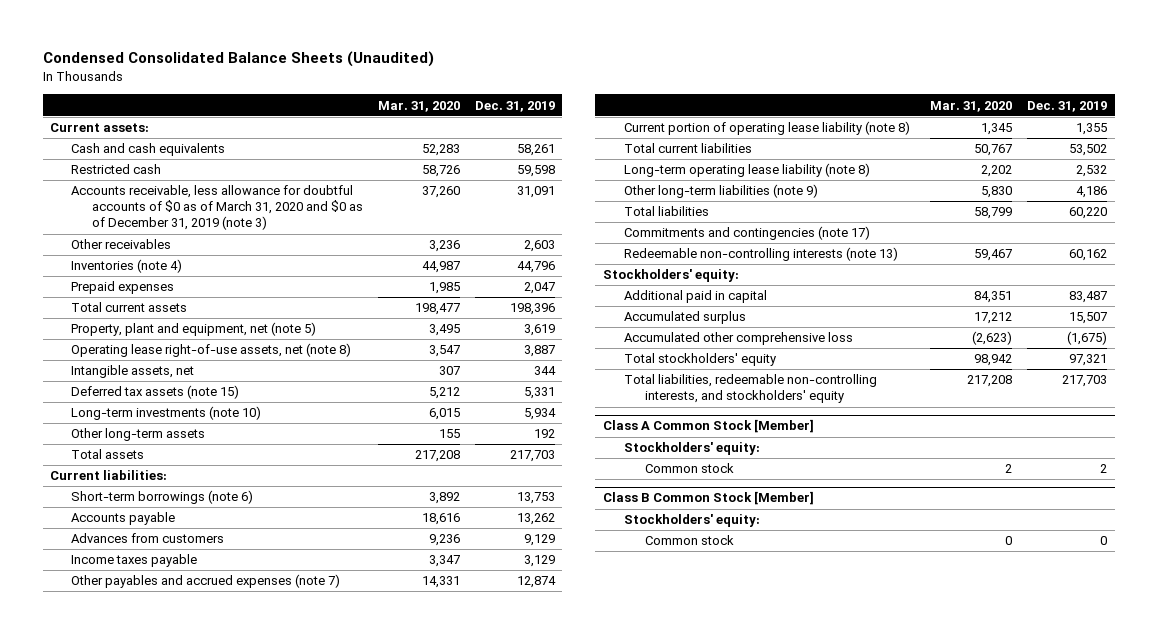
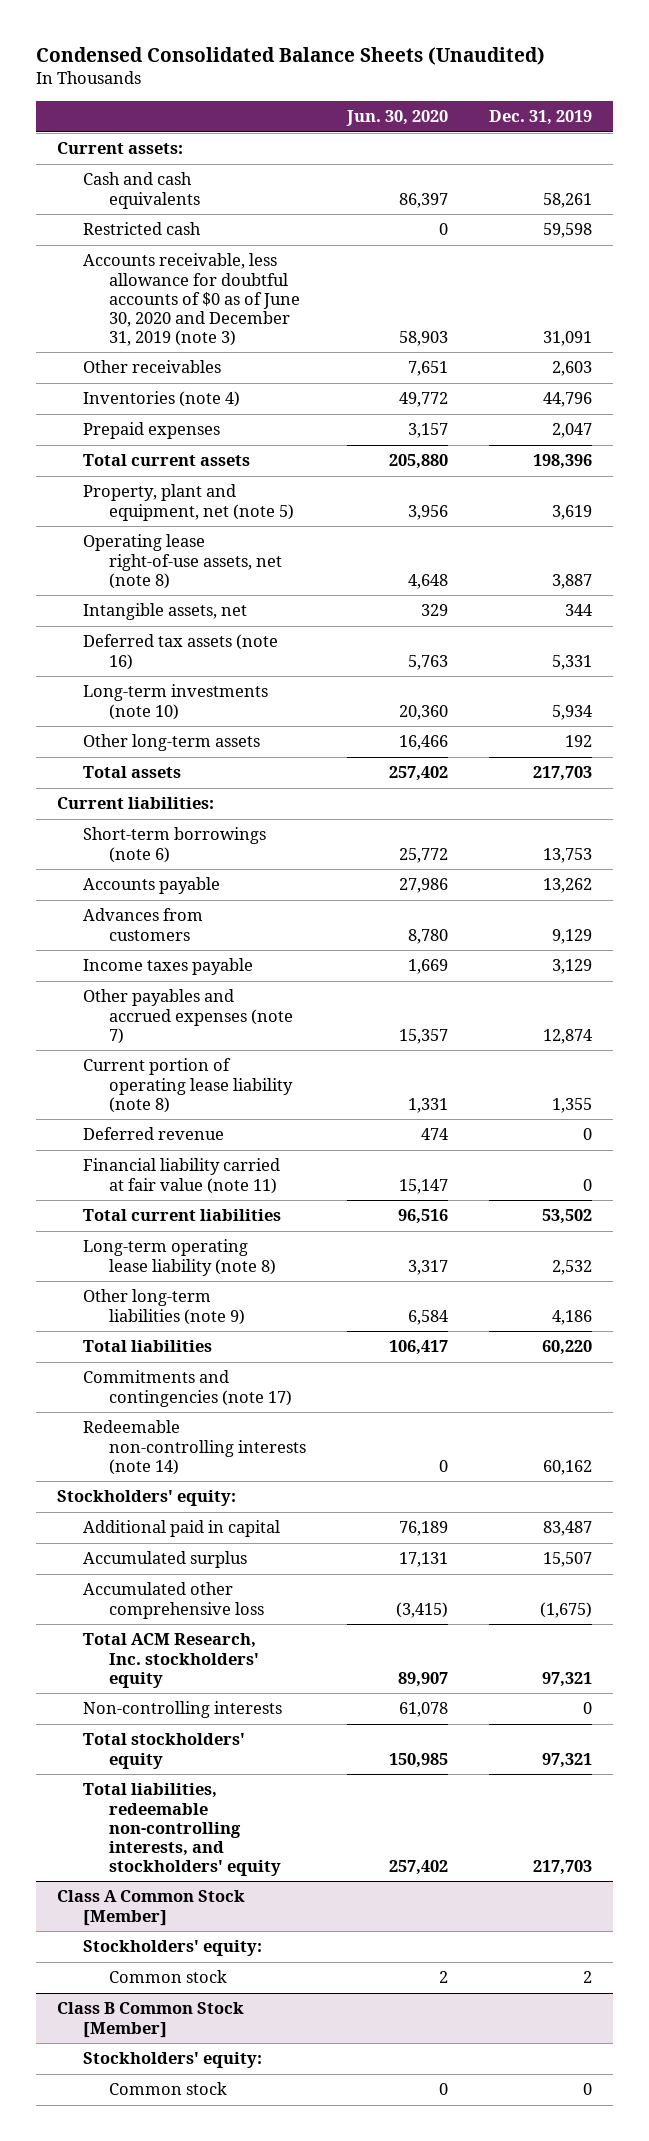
- | Mar. 31, 2020 | Dec. 31, 2019
+ | Jun. 30, 2020 | Dec. 31, 2019
- Accounts receivable, less allowance for doubtful accounts of $0 as of March 31, 2020 and $0 as of December 31, 2019 (note 3) | 37,260 | 31,091
+ Accounts receivable, less allowance for doubtful accounts of $0 as of June 30, 2020 and December 31, 2019 (note 3) | 58,903 | 31,091
- Deferred tax assets (note 15) | 5,212 | 5,331
+ Deferred tax assets (note 16) | 5,763 | 5,331
+ Deferred revenue | 474 | 0
+ Financial liability carried at fair value (note 11) | 15,147 | 0
- Redeemable non-controlling interests (note 13) | 59,467 | 60,162
+ Redeemable non-controlling interests (note 14) | 0 | 60,162
+ Total ACM Research, Inc. stockholders' equity | 89,907 | 97,321
+ Non-controlling interests | 61,078 | 0

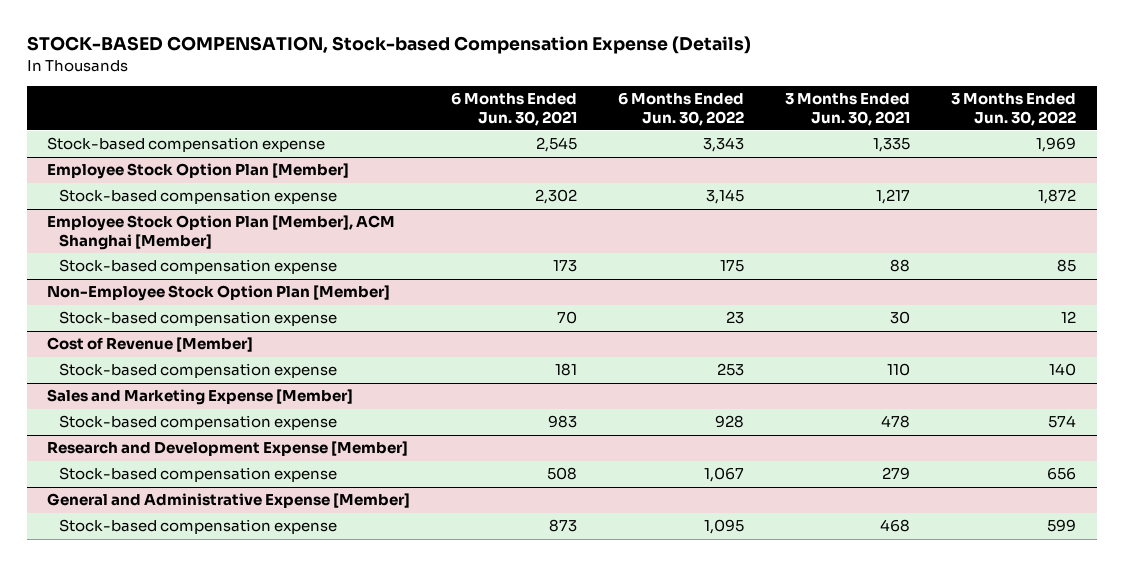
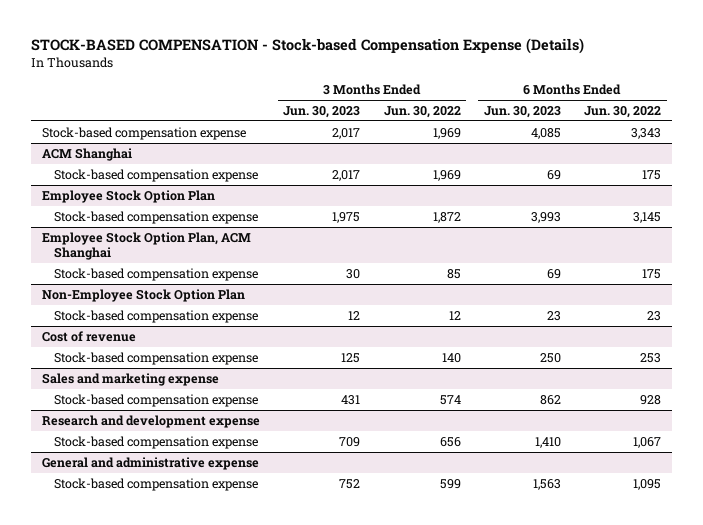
- STOCK-BASED COMPENSATION, Stock-based Compensation Expense (Details)
+ STOCK-BASED COMPENSATION - Stock-based Compensation Expense (Details)
- | 6 Months Ended Jun. 30, 2021 | 6 Months Ended Jun. 30, 2022 | 3 Months Ended Jun. 30, 2021 | 3 Months Ended Jun. 30, 2022
+ | 3 Months Ended Jun. 30, 2023 | 3 Months Ended Jun. 30, 2022 | 6 Months Ended Jun. 30, 2023 | 6 Months Ended Jun. 30, 2022
- Employee Stock Option Plan [Member]
+ ACM Shanghai
+ Stock-based compensation expense | 2,017 | 1,969 | 69 | 175
+ Employee Stock Option Plan
- Employee Stock Option Plan [Member], ACM Shanghai [Member]
+ Employee Stock Option Plan, ACM Shanghai
- Non-Employee Stock Option Plan [Member]
+ Non-Employee Stock Option Plan
- Cost of Revenue [Member]
+ Cost of revenue
- Sales and Marketing Expense [Member]
+ Sales and marketing expense
- Research and Development Expense [Member]
+ Research and development expense
- General and Administrative Expense [Member]
+ General and administrative expense

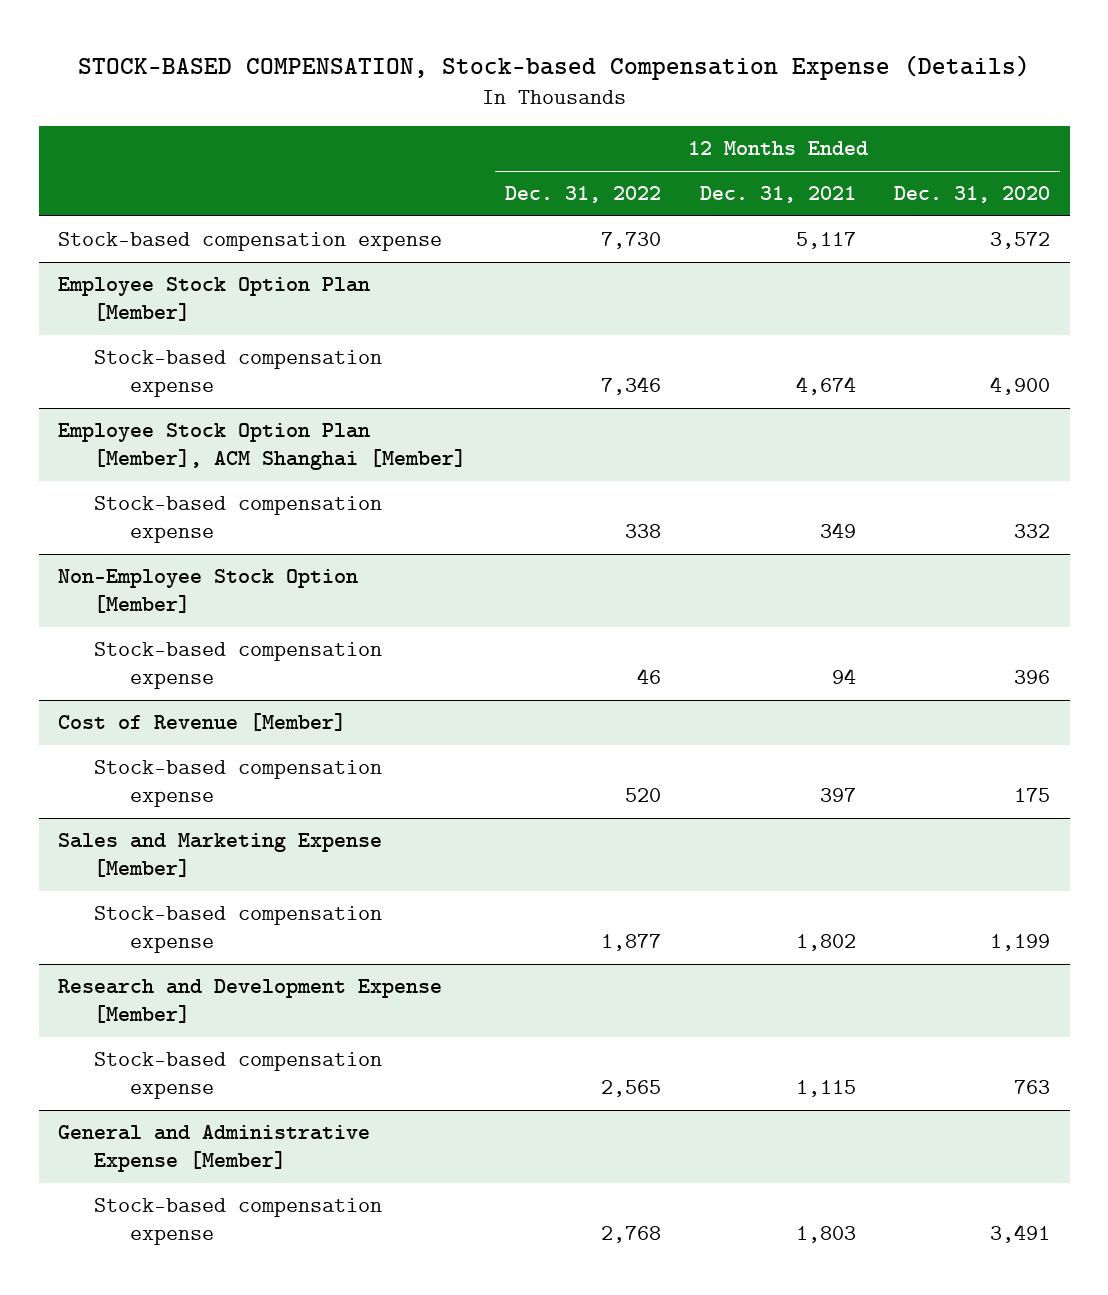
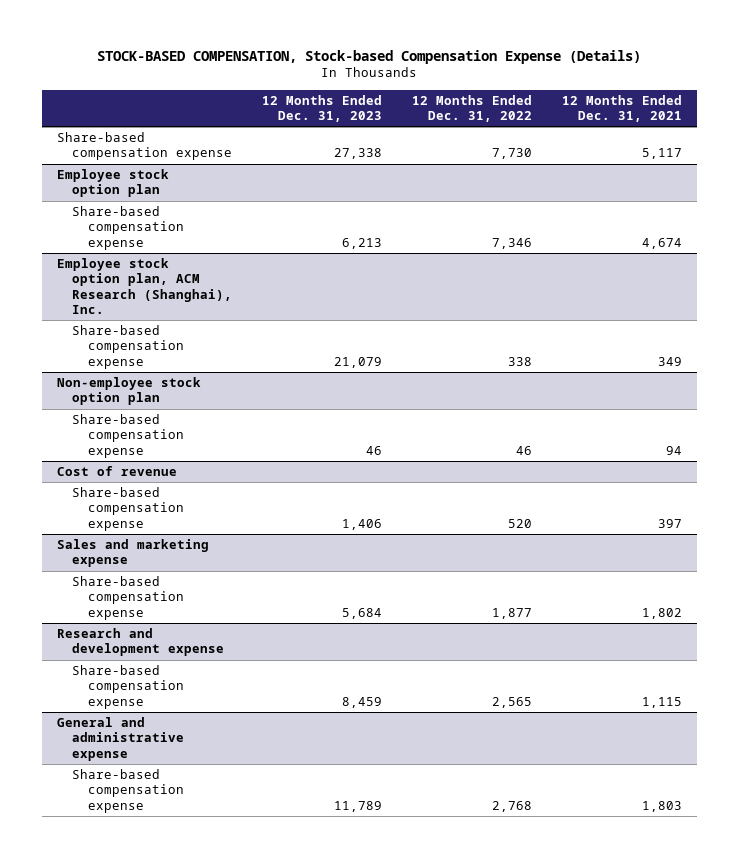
- | 12 Months Ended Dec. 31, 2022 | 12 Months Ended Dec. 31, 2021 | 12 Months Ended Dec. 31, 2020
+ | 12 Months Ended Dec. 31, 2023 | 12 Months Ended Dec. 31, 2022 | 12 Months Ended Dec. 31, 2021
- Stock-based compensation expense | 7,730 | 5,117 | 3,572
- Employee Stock Option Plan [Member]
- Stock-based compensation expense | 7,346 | 4,674 | 4,900
- Employee Stock Option Plan [Member], ACM Shanghai [Member]
- Stock-based compensation expense | 338 | 349 | 332
- Non-Employee Stock Option [Member]
- Stock-based compensation expense | 46 | 94 | 396
- Cost of Revenue [Member]
- Stock-based compensation expense | 520 | 397 | 175
- Sales and Marketing Expense [Member]
- Stock-based compensation expense | 1,877 | 1,802 | 1,199
- Research and Development Expense [Member]
- Stock-based compensation expense | 2,565 | 1,115 | 763
- General and Administrative Expense [Member]
- Stock-based compensation expense | 2,768 | 1,803 | 3,491
+ Share-based compensation expense | 27,338 | 7,730 | 5,117
+ Employee stock option plan
+ Share-based compensation expense | 6,213 | 7,346 | 4,674
+ Employee stock option plan, ACM Research (Shanghai), Inc.
+ Share-based compensation expense | 21,079 | 338 | 349
+ Non-employee stock option plan
+ Share-based compensation expense | 46 | 46 | 94
+ Cost of revenue
+ Share-based compensation expense | 1,406 | 520 | 397
+ Sales and marketing expense
+ Share-based compensation expense | 5,684 | 1,877 | 1,802
+ Research and development expense
+ Share-based compensation expense | 8,459 | 2,565 | 1,115
+ General and administrative expense
+ Share-based compensation expense | 11,789 | 2,768 | 1,803

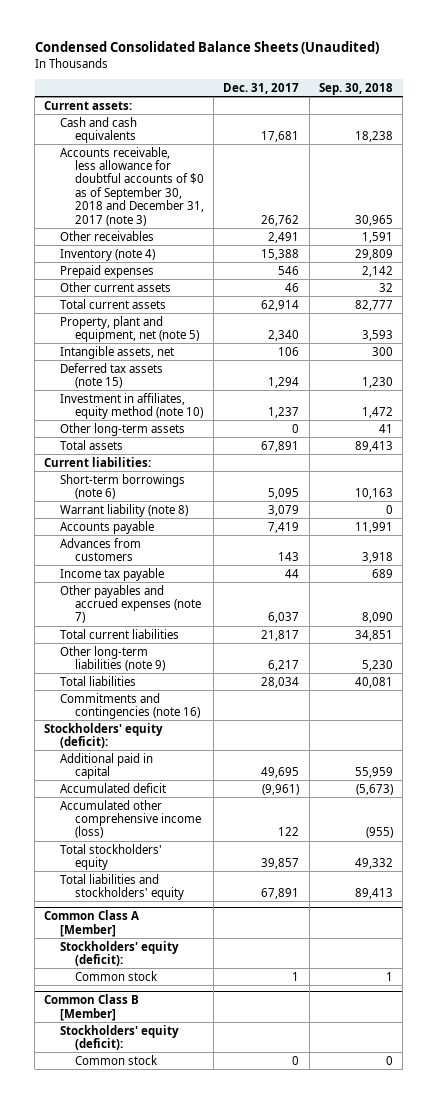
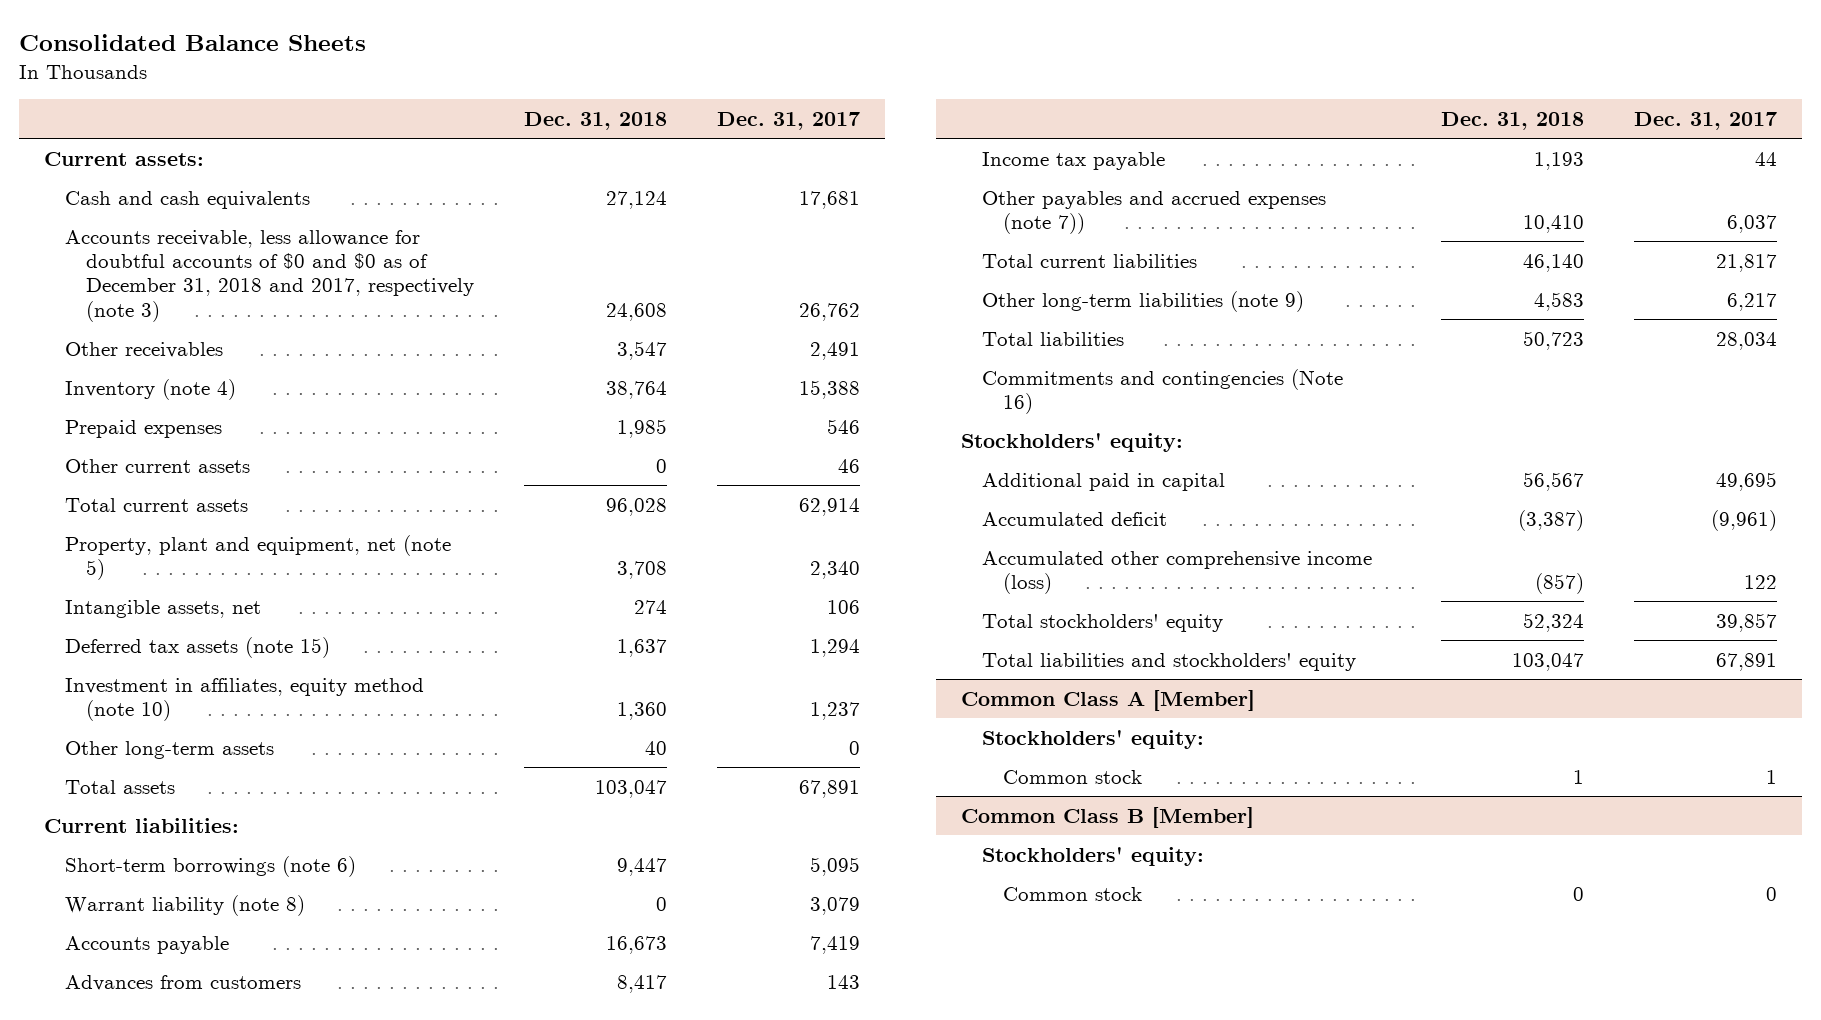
- Condensed Consolidated Balance Sheets (Unaudited)
+ Consolidated Balance Sheets
- | Dec. 31, 2017 | Sep. 30, 2018
+ | Dec. 31, 2018 | Dec. 31, 2017
- Accounts receivable, less allowance for doubtful accounts of $0 as of September 30, 2018 and December 31, 2017 (note 3) | 26,762 | 30,965
+ Accounts receivable, less allowance for doubtful accounts of $0 and $0 as of December 31, 2018 and 2017, respectively (note 3) | 24,608 | 26,762
- Other payables and accrued expenses (note 7) | 6,037 | 8,090
+ Other payables and accrued expenses (note 7)) | 10,410 | 6,037
- Commitments and contingencies (note 16)
- Stockholders' equity (deficit):
+ Commitments and contingencies (Note 16)
+ Stockholders' equity:
@ Common Class A [Member]
- Stockholders' equity (deficit):
+ Stockholders' equity:
@ Common Class B [Member]
- Stockholders' equity (deficit):
+ Stockholders' equity:

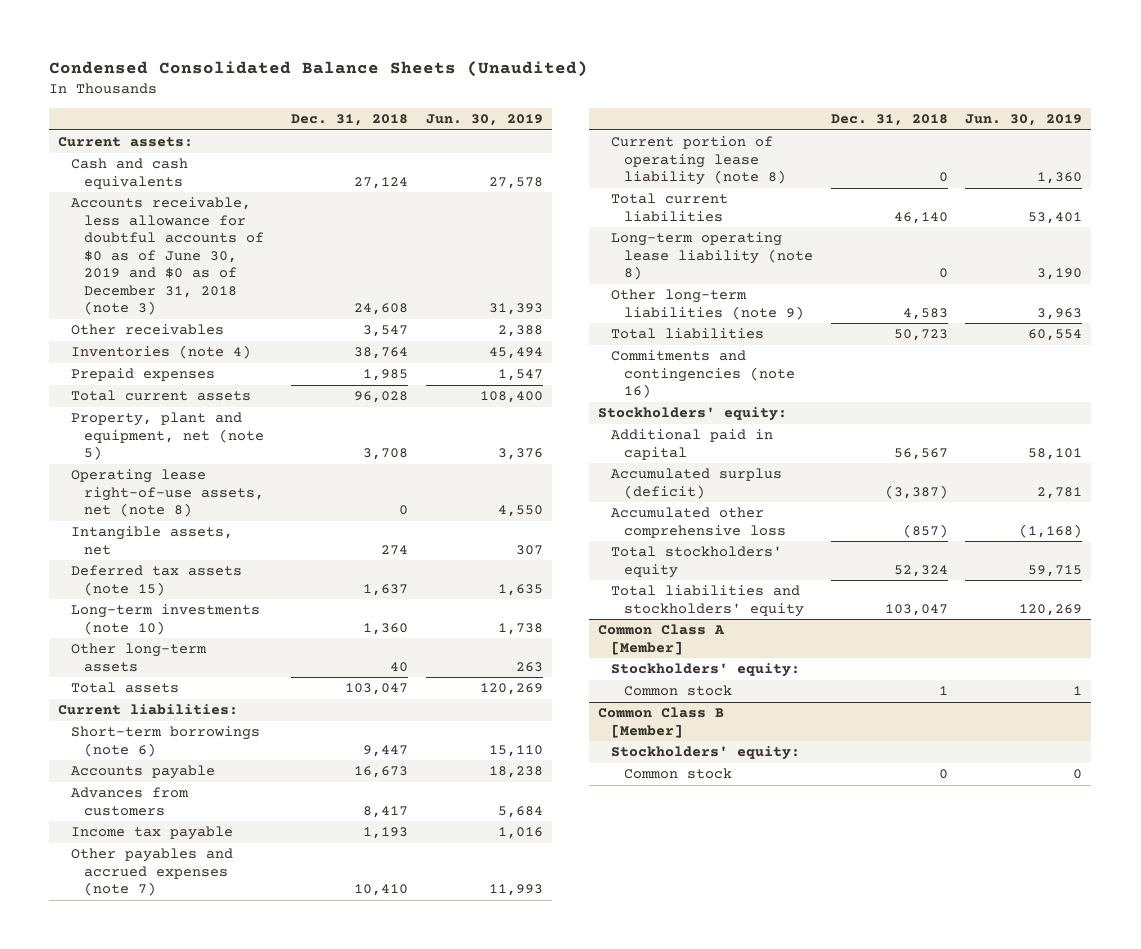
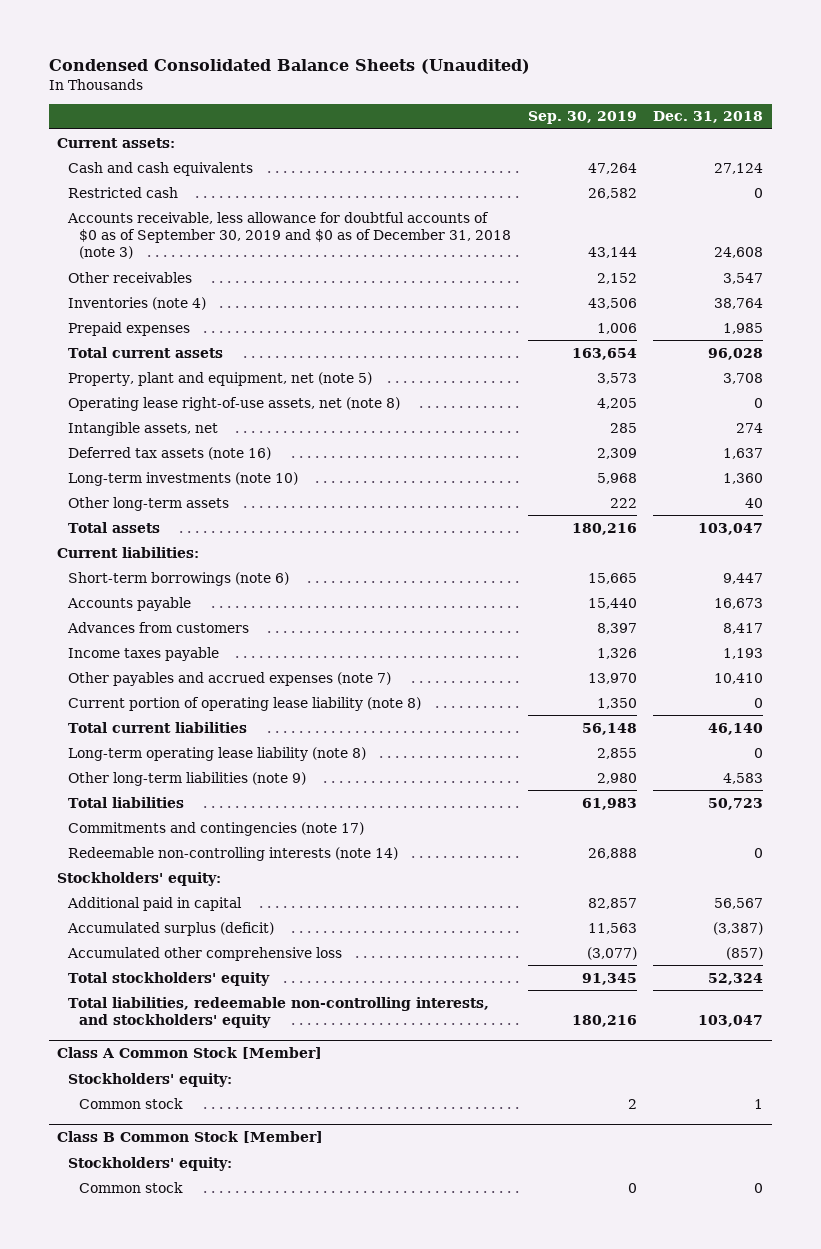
- | Dec. 31, 2018 | Jun. 30, 2019
+ | Sep. 30, 2019 | Dec. 31, 2018
- Accounts receivable, less allowance for doubtful accounts of $0 as of June 30, 2019 and $0 as of December 31, 2018 (note 3) | 24,608 | 31,393
+ Restricted cash | 26,582 | 0
+ Accounts receivable, less allowance for doubtful accounts of $0 as of September 30, 2019 and $0 as of December 31, 2018 (note 3) | 43,144 | 24,608
- Deferred tax assets (note 15) | 1,637 | 1,635
+ Deferred tax assets (note 16) | 2,309 | 1,637
- Income tax payable | 1,193 | 1,016
+ Income taxes payable | 1,326 | 1,193
- Commitments and contingencies (note 16)
+ Commitments and contingencies (note 17)
+ Redeemable non-controlling interests (note 14) | 26,888 | 0
- Total liabilities and stockholders' equity | 103,047 | 120,269
- Common Class A [Member]
+ Total liabilities, redeemable non-controlling interests, and stockholders' equity | 180,216 | 103,047
+ Class A Common Stock [Member]
- Common Class B [Member]
+ Class B Common Stock [Member]

